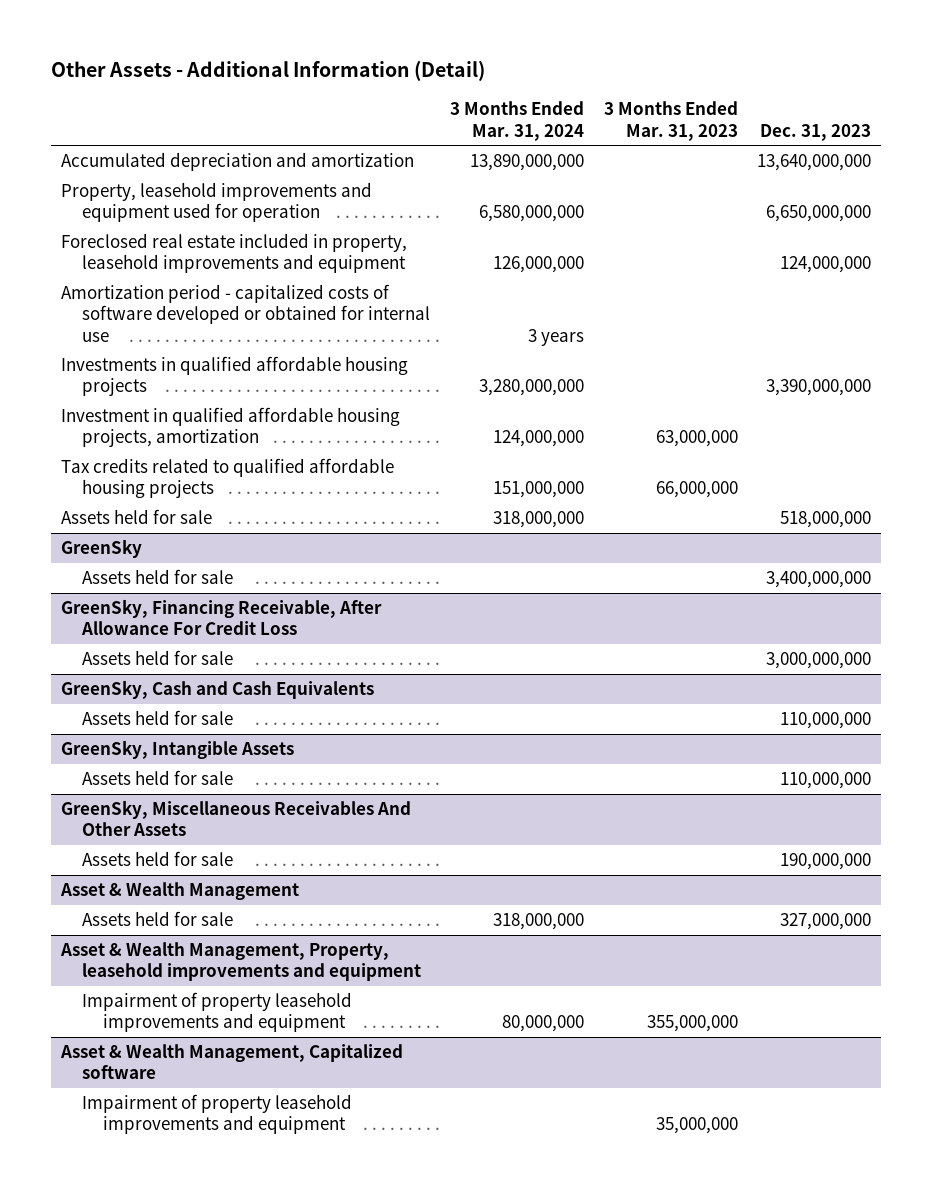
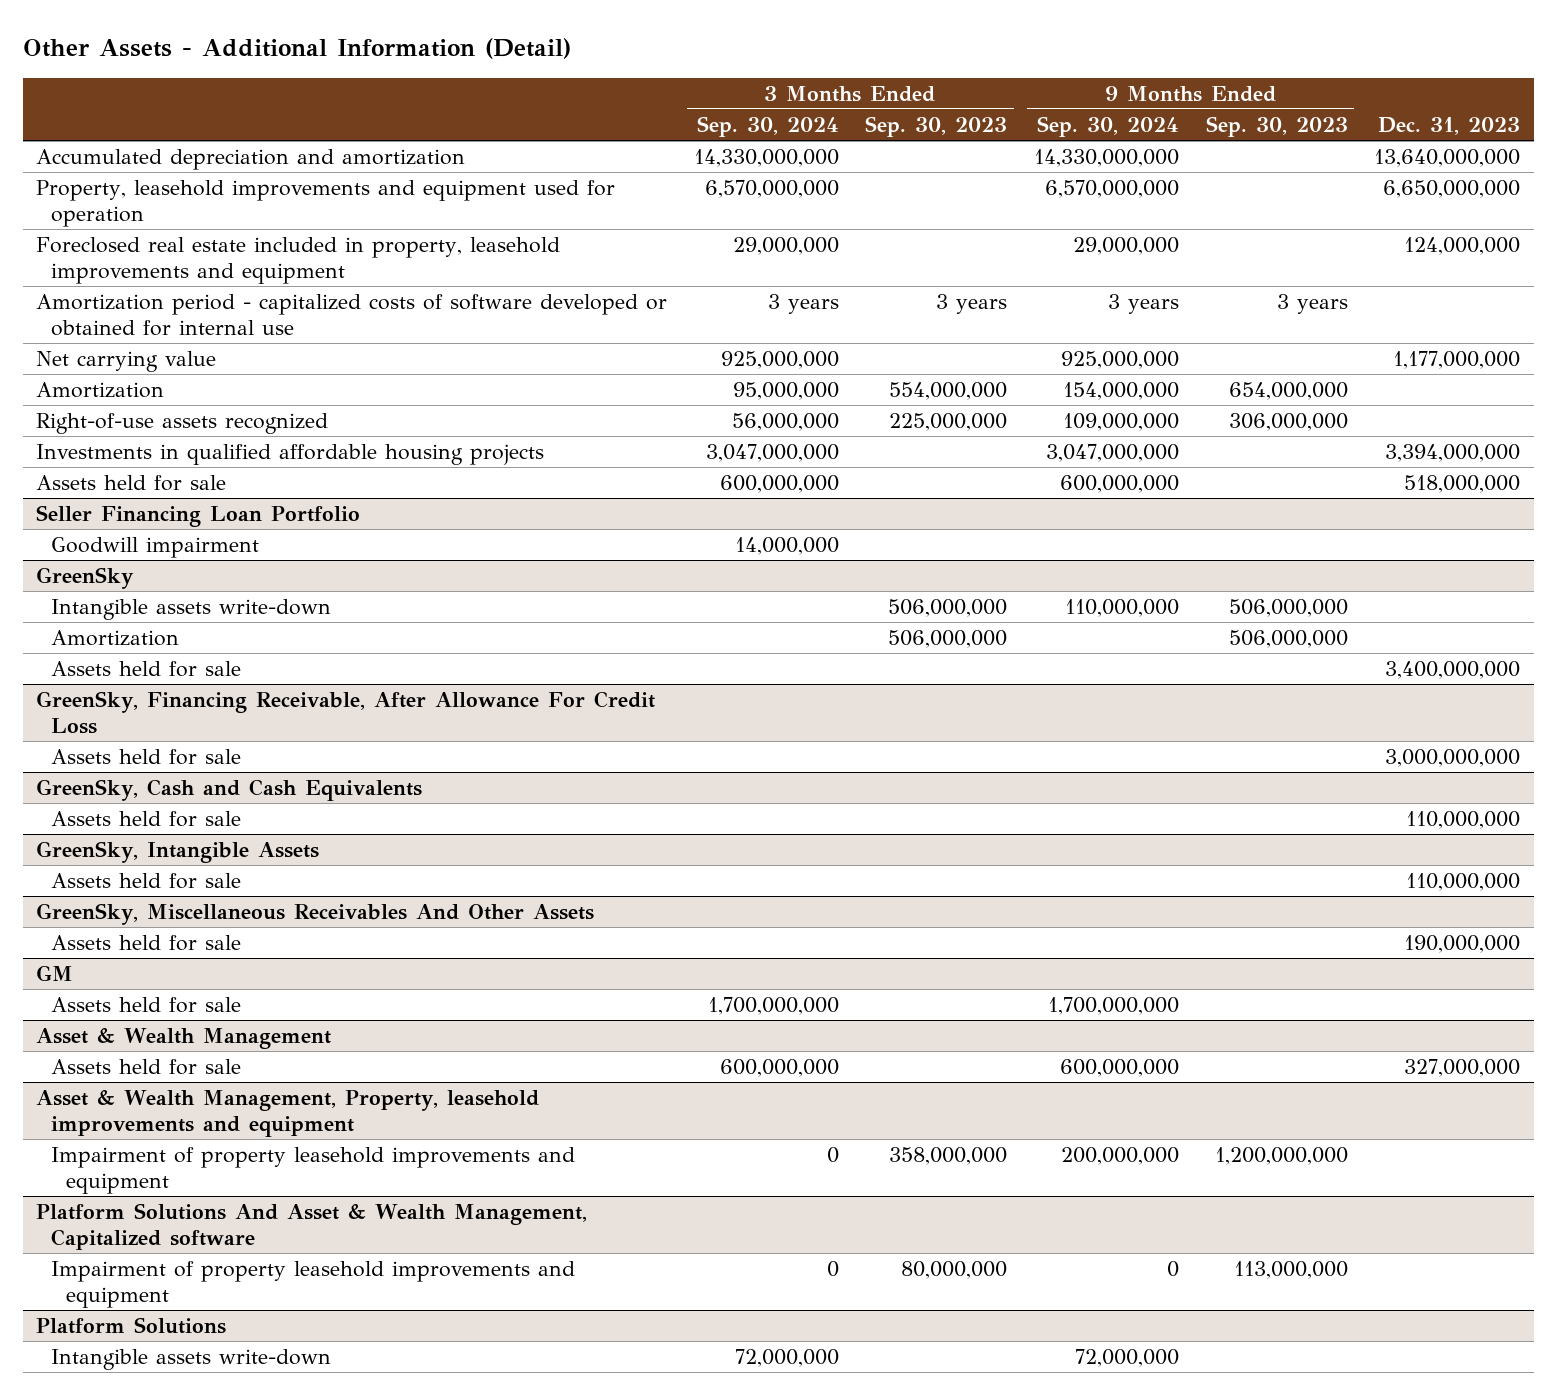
- | 3 Months Ended Mar. 31, 2024 | 3 Months Ended Mar. 31, 2023 | Dec. 31, 2023
+ | 3 Months Ended Sep. 30, 2024 | 3 Months Ended Sep. 30, 2023 | 9 Months Ended Sep. 30, 2024 | 9 Months Ended Sep. 30, 2023 | Dec. 31, 2023
- Investments in qualified affordable housing projects | 3,280,000,000 | | 3,390,000,000
- Investment in qualified affordable housing projects, amortization | 124,000,000 | 63,000,000 |
- Tax credits related to qualified affordable housing projects | 151,000,000 | 66,000,000 |
+ Net carrying value | 925,000,000 | | 925,000,000 | | 1,177,000,000
+ Amortization | 95,000,000 | 554,000,000 | 154,000,000 | 654,000,000 |
+ Right-of-use assets recognized | 56,000,000 | 225,000,000 | 109,000,000 | 306,000,000 |
+ Investments in qualified affordable housing projects | 3,047,000,000 | | 3,047,000,000 | | 3,394,000,000
+ Seller Financing Loan Portfolio
+ Goodwill impairment | 14,000,000 | | | |
@ GreenSky
+ Intangible assets write-down | | 506,000,000 | 110,000,000 | 506,000,000 |
+ Amortization | | 506,000,000 | | 506,000,000 |
+ GM
+ Assets held for sale | 1,700,000,000 | | 1,700,000,000 | |
- Asset & Wealth Management, Capitalized software
+ Platform Solutions And Asset & Wealth Management, Capitalized software
+ Platform Solutions
+ Intangible assets write-down | 72,000,000 | | 72,000,000 | |

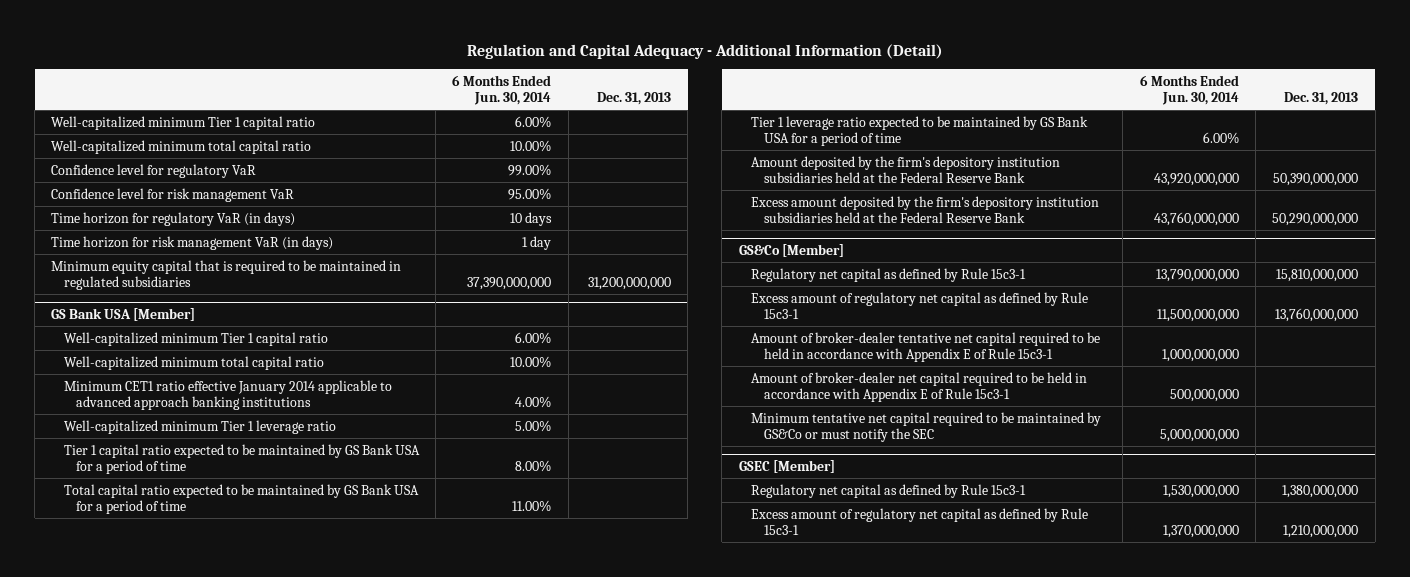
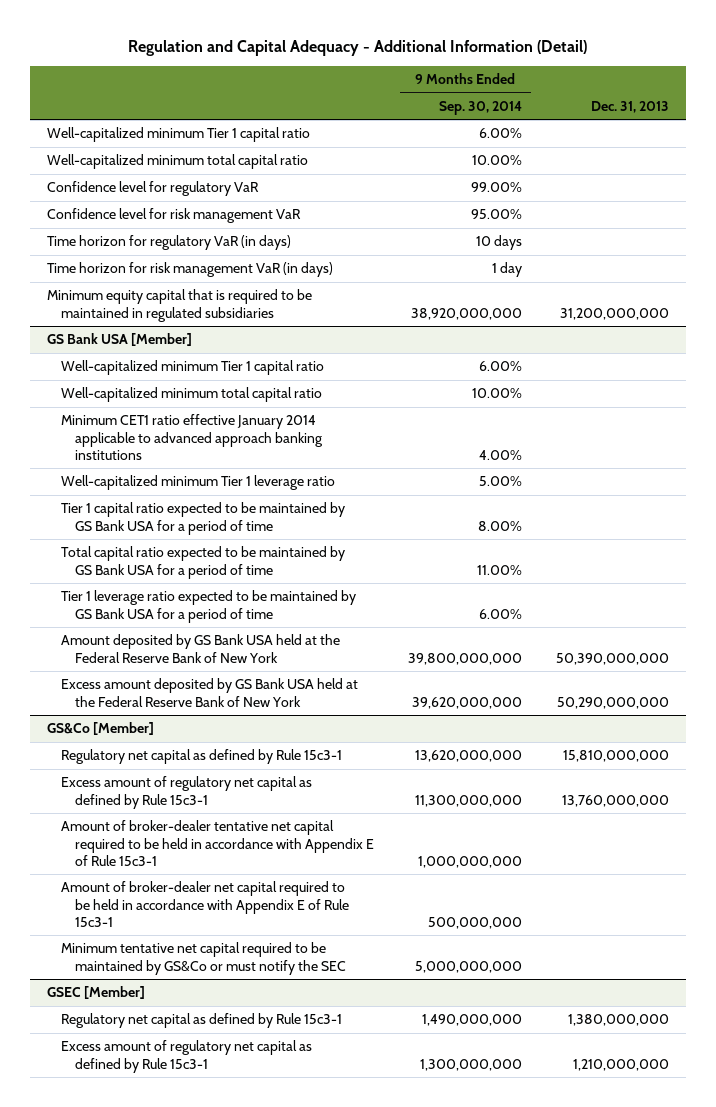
- | 6 Months Ended Jun. 30, 2014 | Dec. 31, 2013
+ | 9 Months Ended Sep. 30, 2014 | Dec. 31, 2013
@ GS Bank USA [Member]
- Amount deposited by the firm's depository institution subsidiaries held at the Federal Reserve Bank | 43,920,000,000 | 50,390,000,000
- Excess amount deposited by the firm's depository institution subsidiaries held at the Federal Reserve Bank | 43,760,000,000 | 50,290,000,000
+ Amount deposited by GS Bank USA held at the Federal Reserve Bank of New York | 39,800,000,000 | 50,390,000,000
+ Excess amount deposited by GS Bank USA held at the Federal Reserve Bank of New York | 39,620,000,000 | 50,290,000,000

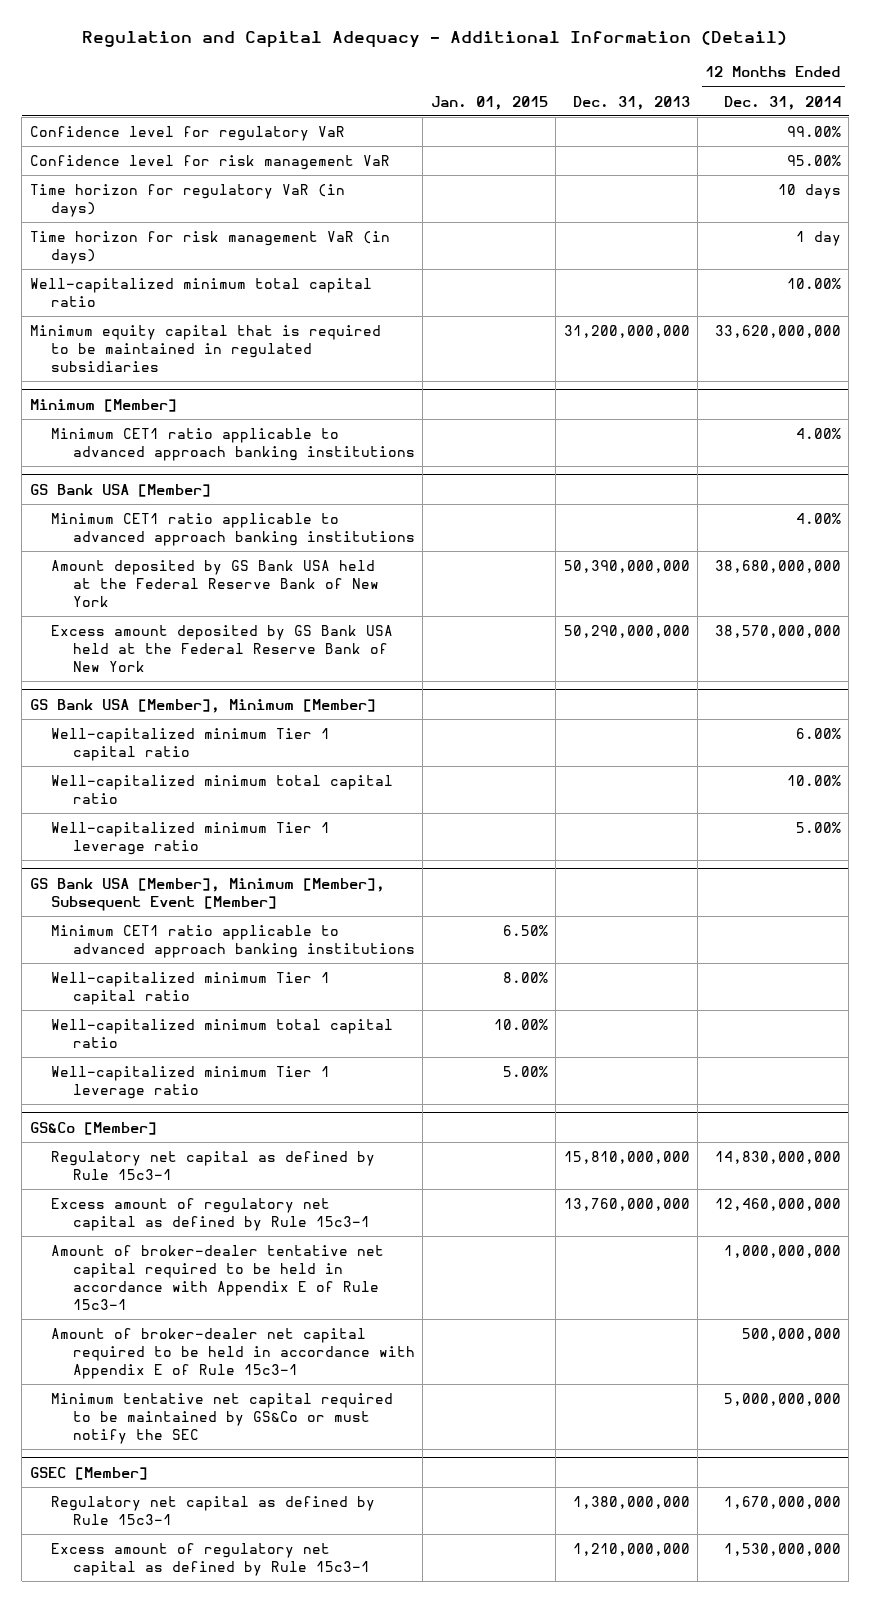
- | 9 Months Ended Sep. 30, 2014 | Dec. 31, 2013
+ | Jan. 01, 2015 | Dec. 31, 2013 | 12 Months Ended Dec. 31, 2014
- Well-capitalized minimum Tier 1 capital ratio | 6.00% |
moved down: Well-capitalized minimum total capital ratio | | | 10.00%
+ Minimum [Member]
+ Minimum CET1 ratio applicable to advanced approach banking institutions | | | 4.00%
@ GS Bank USA [Member]
- Well-capitalized minimum Tier 1 capital ratio | 6.00% |
- Well-capitalized minimum total capital ratio | 10.00% |
- Minimum CET1 ratio effective January 2014 applicable to advanced approach banking institutions | 4.00% |
- Well-capitalized minimum Tier 1 leverage ratio | 5.00% |
- Tier 1 capital ratio expected to be maintained by GS Bank USA for a period of time | 8.00% |
- Total capital ratio expected to be maintained by GS Bank USA for a period of time | 11.00% |
- Tier 1 leverage ratio expected to be maintained by GS Bank USA for a period of time | 6.00% |
+ Minimum CET1 ratio applicable to advanced approach banking institutions | | | 4.00%
+ GS Bank USA [Member], Minimum [Member]
+ Well-capitalized minimum Tier 1 capital ratio | | | 6.00%
+ Well-capitalized minimum total capital ratio | | | 10.00%
+ Well-capitalized minimum Tier 1 leverage ratio | | | 5.00%
+ GS Bank USA [Member], Minimum [Member], Subsequent Event [Member]
+ Minimum CET1 ratio applicable to advanced approach banking institutions | 6.50% | |
+ Well-capitalized minimum Tier 1 capital ratio | 8.00% | |
+ Well-capitalized minimum total capital ratio | 10.00% | |
+ Well-capitalized minimum Tier 1 leverage ratio | 5.00% | |

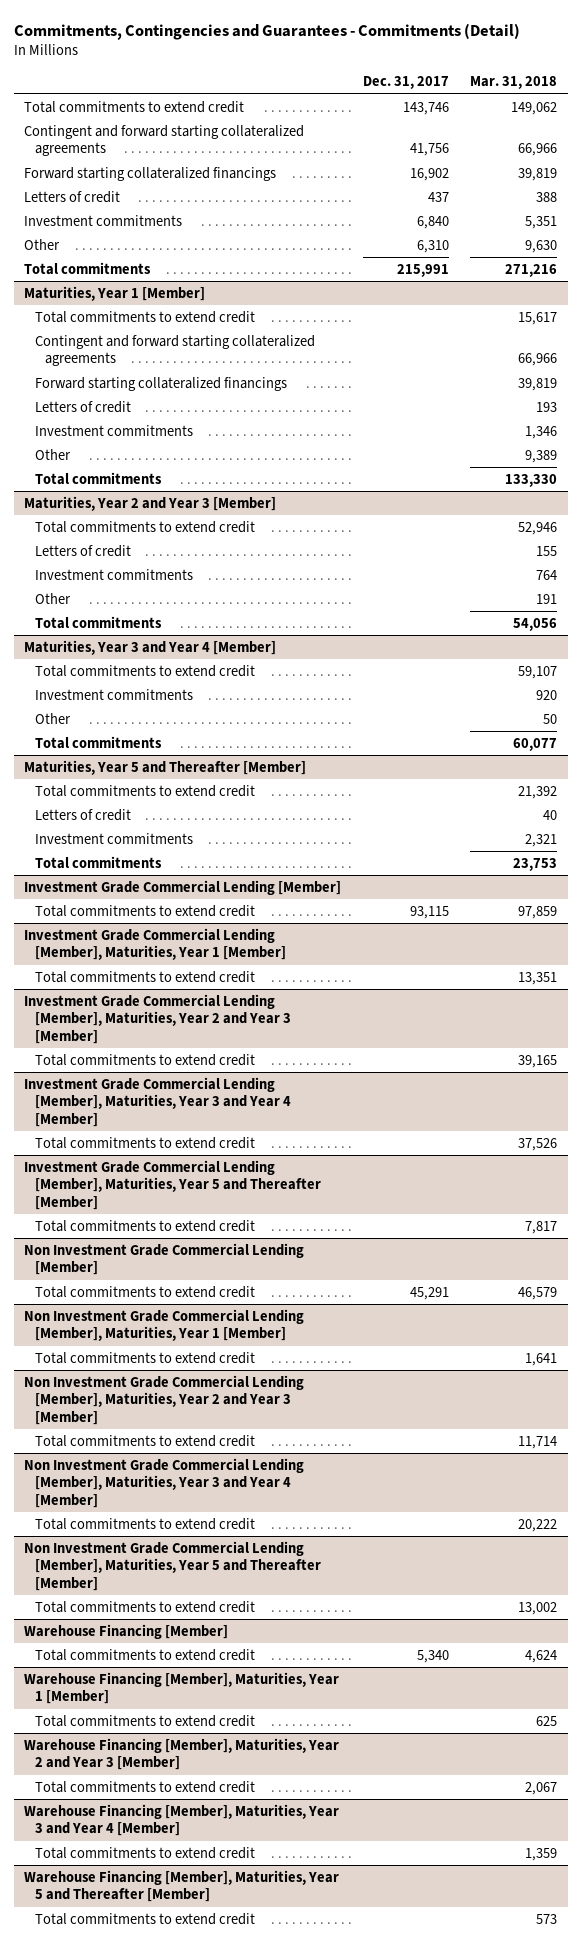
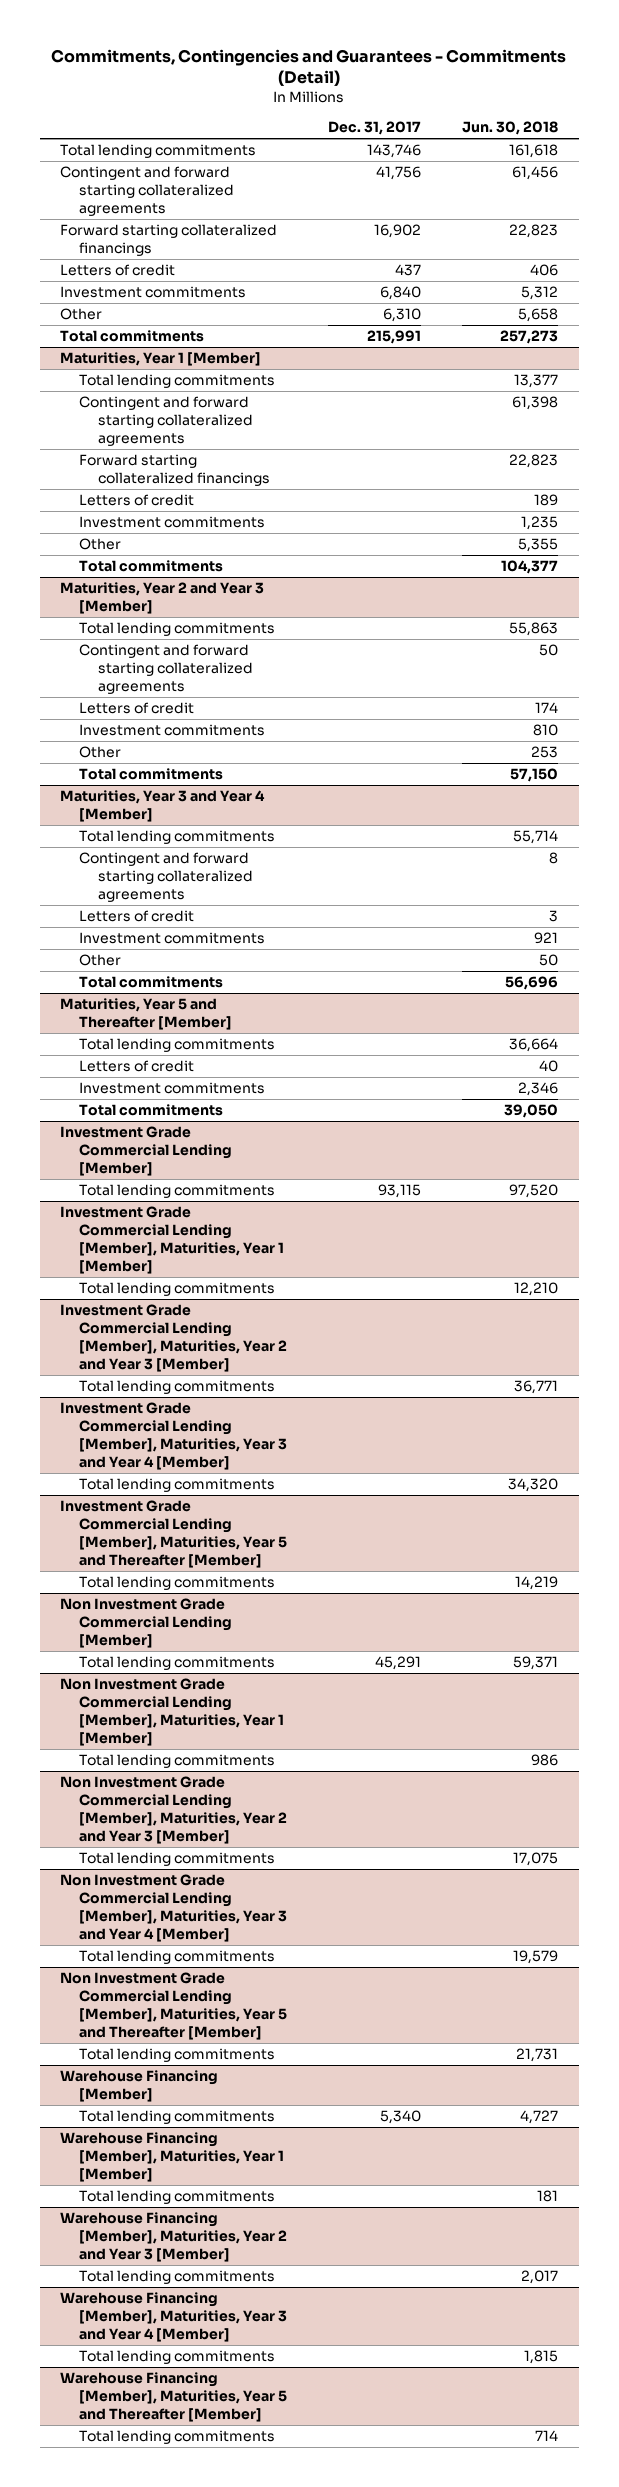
- | Dec. 31, 2017 | Mar. 31, 2018
+ | Dec. 31, 2017 | Jun. 30, 2018
- Total commitments to extend credit | 143,746 | 149,062
+ Total lending commitments | 143,746 | 161,618
@ Maturities, Year 1 [Member]
- Total commitments to extend credit | | 15,617
+ Total lending commitments | | 13,377
@ Maturities, Year 2 and Year 3 [Member]
- Total commitments to extend credit | | 52,946
+ Total lending commitments | | 55,863
+ Contingent and forward starting collateralized agreements | | 50
@ Maturities, Year 3 and Year 4 [Member]
- Total commitments to extend credit | | 59,107
+ Total lending commitments | | 55,714
+ Contingent and forward starting collateralized agreements | | 8
+ Letters of credit | | 3
@ Maturities, Year 5 and Thereafter [Member]
- Total commitments to extend credit | | 21,392
+ Total lending commitments | | 36,664
@ Investment Grade Commercial Lending [Member]
- Total commitments to extend credit | 93,115 | 97,859
+ Total lending commitments | 93,115 | 97,520
@ Investment Grade Commercial Lending [Member], Maturities, Year 1 [Member]
- Total commitments to extend credit | | 13,351
+ Total lending commitments | | 12,210
@ Investment Grade Commercial Lending [Member], Maturities, Year 2 and Year 3 [Member]
- Total commitments to extend credit | | 39,165
+ Total lending commitments | | 36,771
@ Investment Grade Commercial Lending [Member], Maturities, Year 3 and Year 4 [Member]
- Total commitments to extend credit | | 37,526
+ Total lending commitments | | 34,320
@ Investment Grade Commercial Lending [Member], Maturities, Year 5 and Thereafter [Member]
- Total commitments to extend credit | | 7,817
+ Total lending commitments | | 14,219
@ Non Investment Grade Commercial Lending [Member]
- Total commitments to extend credit | 45,291 | 46,579
+ Total lending commitments | 45,291 | 59,371
@ Non Investment Grade Commercial Lending [Member], Maturities, Year 1 [Member]
- Total commitments to extend credit | | 1,641
+ Total lending commitments | | 986
@ Non Investment Grade Commercial Lending [Member], Maturities, Year 2 and Year 3 [Member]
- Total commitments to extend credit | | 11,714
+ Total lending commitments | | 17,075
@ Non Investment Grade Commercial Lending [Member], Maturities, Year 3 and Year 4 [Member]
- Total commitments to extend credit | | 20,222
+ Total lending commitments | | 19,579
@ Non Investment Grade Commercial Lending [Member], Maturities, Year 5 and Thereafter [Member]
- Total commitments to extend credit | | 13,002
+ Total lending commitments | | 21,731
@ Warehouse Financing [Member]
- Total commitments to extend credit | 5,340 | 4,624
+ Total lending commitments | 5,340 | 4,727
@ Warehouse Financing [Member], Maturities, Year 1 [Member]
- Total commitments to extend credit | | 625
+ Total lending commitments | | 181
@ Warehouse Financing [Member], Maturities, Year 2 and Year 3 [Member]
- Total commitments to extend credit | | 2,067
+ Total lending commitments | | 2,017
@ Warehouse Financing [Member], Maturities, Year 3 and Year 4 [Member]
- Total commitments to extend credit | | 1,359
+ Total lending commitments | | 1,815
@ Warehouse Financing [Member], Maturities, Year 5 and Thereafter [Member]
- Total commitments to extend credit | | 573
+ Total lending commitments | | 714

